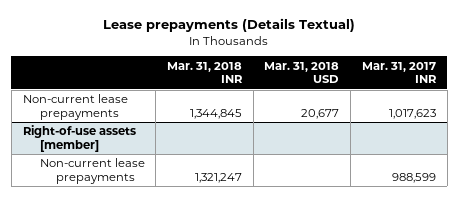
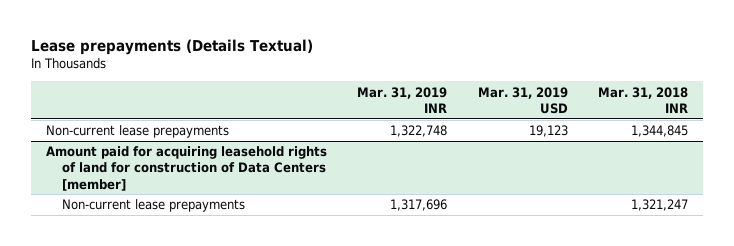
- | Mar. 31, 2018 INR | Mar. 31, 2018 USD | Mar. 31, 2017 INR
+ | Mar. 31, 2019 INR | Mar. 31, 2019 USD | Mar. 31, 2018 INR
- Right-of-use assets [member]
+ Amount paid for acquiring leasehold rights of land for construction of Data Centers [member]

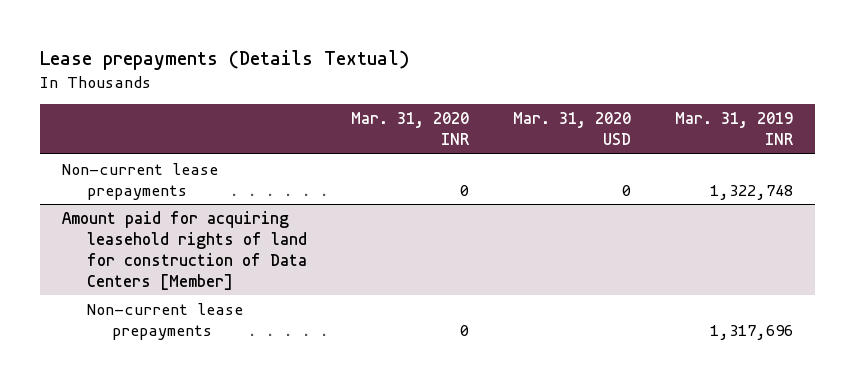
- | Mar. 31, 2019 INR | Mar. 31, 2019 USD | Mar. 31, 2018 INR
+ | Mar. 31, 2020 INR | Mar. 31, 2020 USD | Mar. 31, 2019 INR
- Amount paid for acquiring leasehold rights of land for construction of Data Centers [member]
+ Amount paid for acquiring leasehold rights of land for construction of Data Centers [Member]

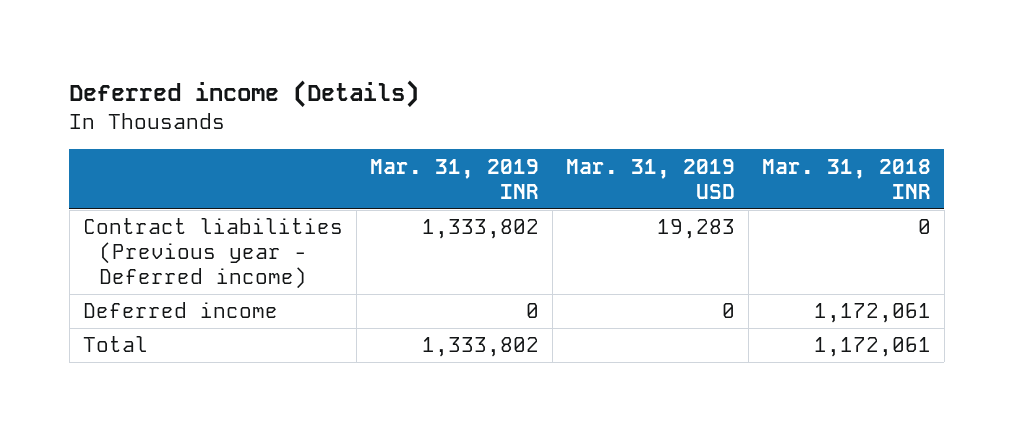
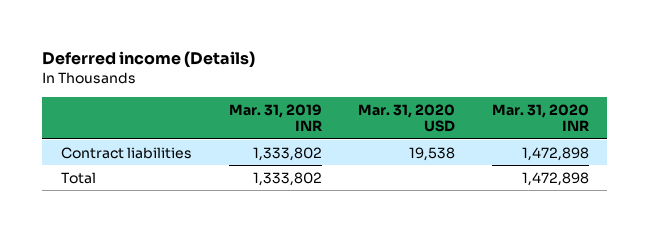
- | Mar. 31, 2019 INR | Mar. 31, 2019 USD | Mar. 31, 2018 INR
+ | Mar. 31, 2019 INR | Mar. 31, 2020 USD | Mar. 31, 2020 INR
- Contract liabilities (Previous year - Deferred income) | 1,333,802 | 19,283 | 0
- Deferred income | 0 | 0 | 1,172,061
+ Contract liabilities | 1,333,802 | 19,538 | 1,472,898

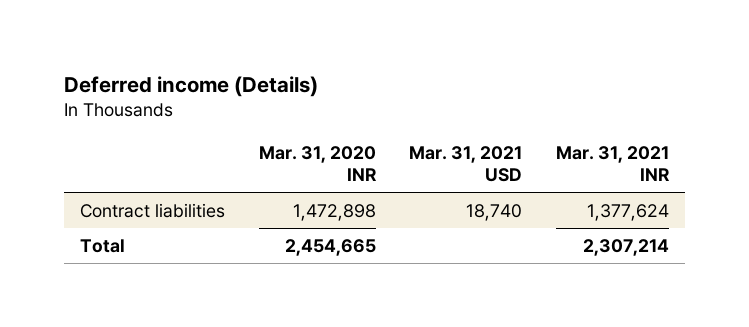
- | Mar. 31, 2019 INR | Mar. 31, 2020 USD | Mar. 31, 2020 INR
+ | Mar. 31, 2020 INR | Mar. 31, 2021 USD | Mar. 31, 2021 INR
- Total | 1,333,802 | | 1,472,898
+ Total | 2,454,665 | | 2,307,214

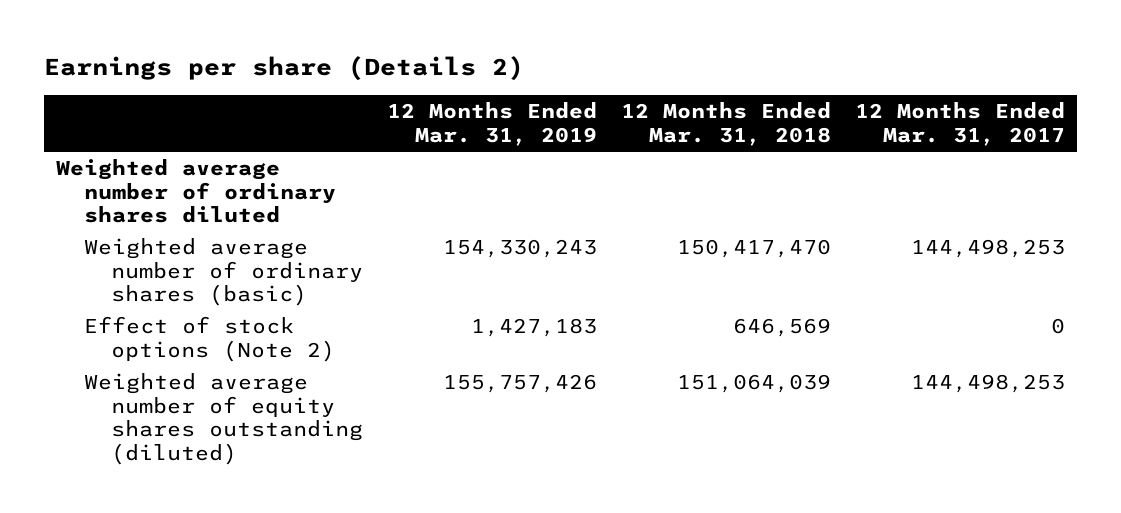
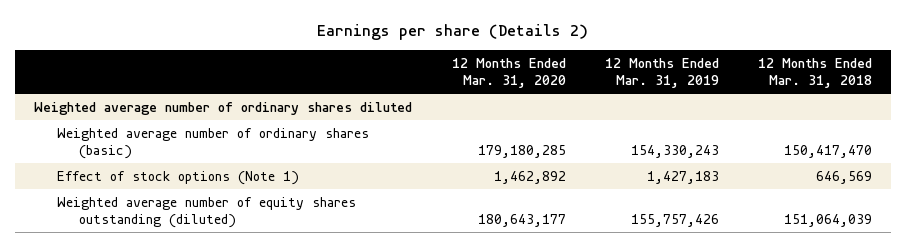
- | 12 Months Ended Mar. 31, 2019 | 12 Months Ended Mar. 31, 2018 | 12 Months Ended Mar. 31, 2017
+ | 12 Months Ended Mar. 31, 2020 | 12 Months Ended Mar. 31, 2019 | 12 Months Ended Mar. 31, 2018
- Effect of stock options (Note 2) | 1,427,183 | 646,569 | 0
+ Effect of stock options (Note 1) | 1,462,892 | 1,427,183 | 646,569

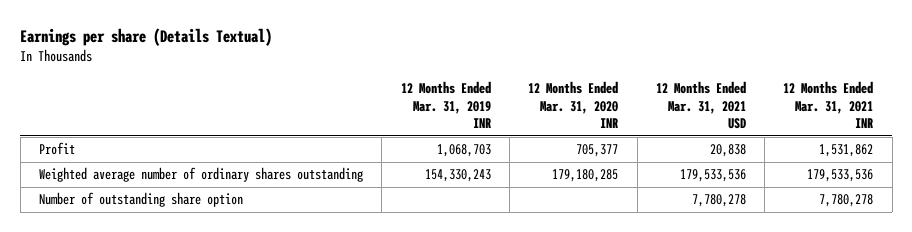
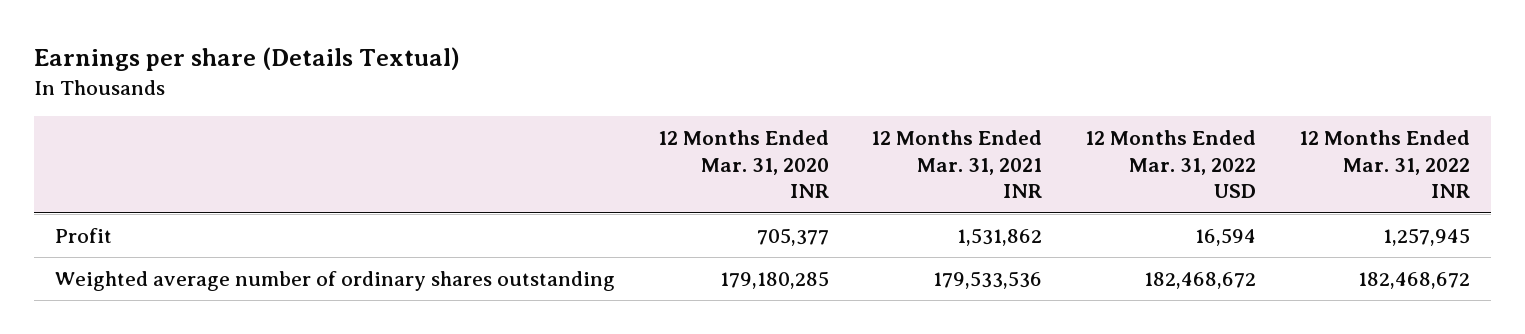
- | 12 Months Ended Mar. 31, 2019 INR | 12 Months Ended Mar. 31, 2020 INR | 12 Months Ended Mar. 31, 2021 USD | 12 Months Ended Mar. 31, 2021 INR
+ | 12 Months Ended Mar. 31, 2020 INR | 12 Months Ended Mar. 31, 2021 INR | 12 Months Ended Mar. 31, 2022 USD | 12 Months Ended Mar. 31, 2022 INR
- Number of outstanding share option | | | 7,780,278 | 7,780,278

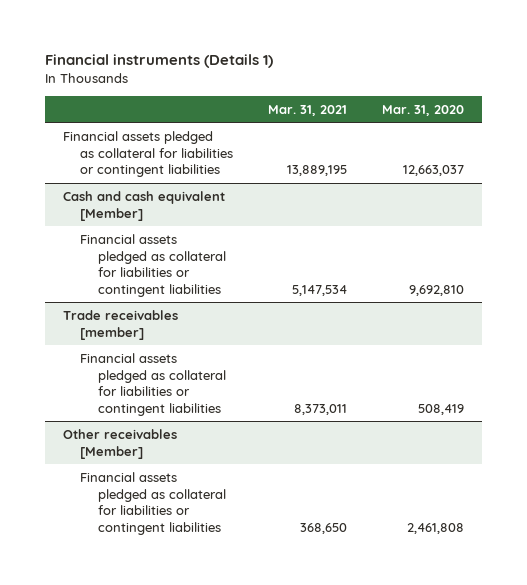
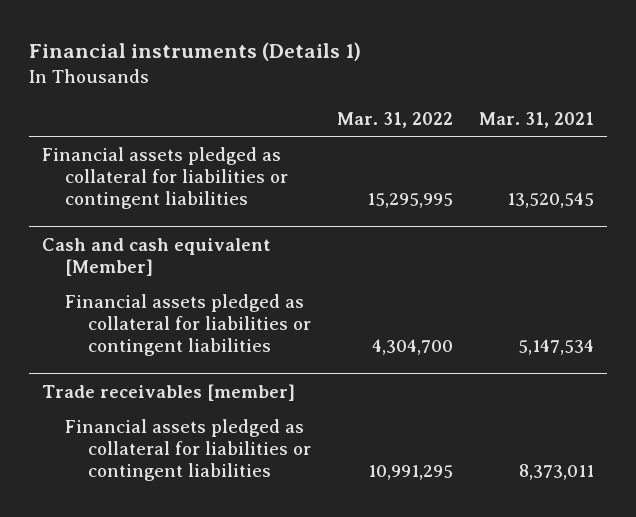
- | Mar. 31, 2021 | Mar. 31, 2020
+ | Mar. 31, 2022 | Mar. 31, 2021
- Financial assets pledged as collateral for liabilities or contingent liabilities | 13,889,195 | 12,663,037
+ Financial assets pledged as collateral for liabilities or contingent liabilities | 15,295,995 | 13,520,545
- Other receivables [Member]
- Financial assets pledged as collateral for liabilities or contingent liabilities | 368,650 | 2,461,808

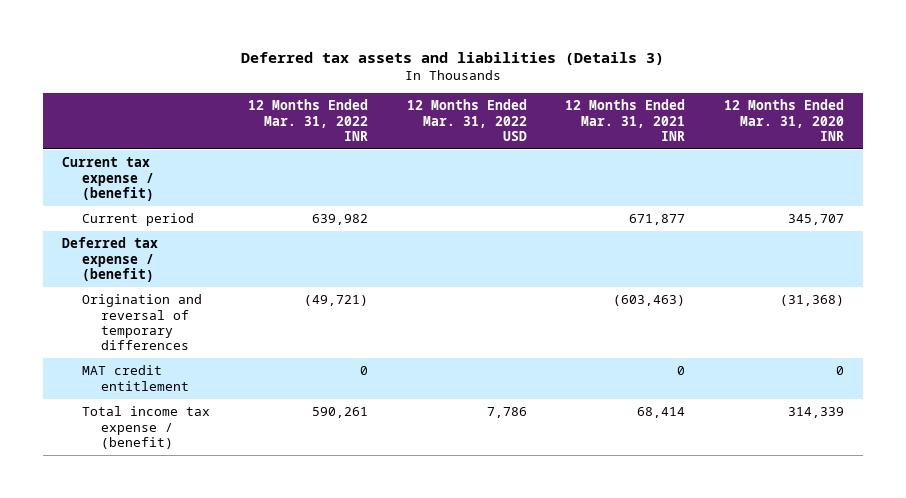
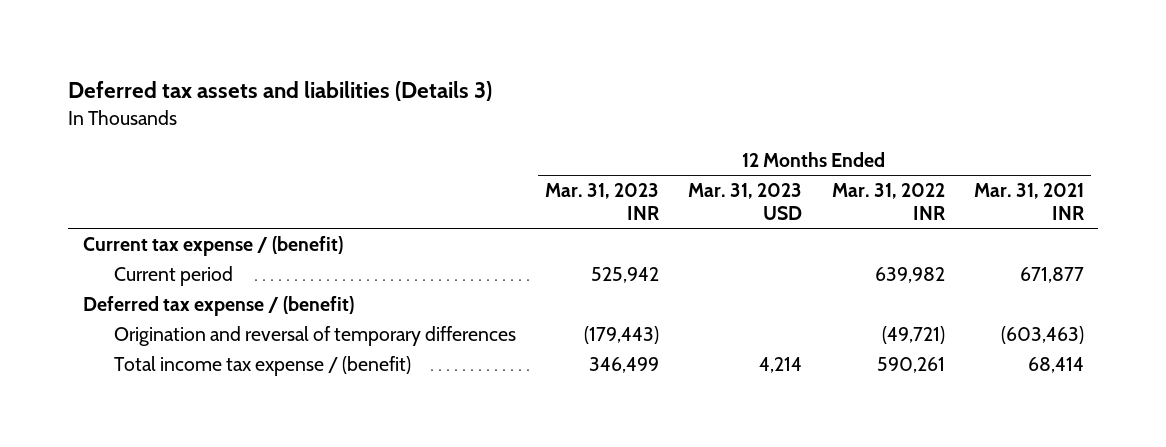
- | 12 Months Ended Mar. 31, 2022 INR | 12 Months Ended Mar. 31, 2022 USD | 12 Months Ended Mar. 31, 2021 INR | 12 Months Ended Mar. 31, 2020 INR
+ | 12 Months Ended Mar. 31, 2023 INR | 12 Months Ended Mar. 31, 2023 USD | 12 Months Ended Mar. 31, 2022 INR | 12 Months Ended Mar. 31, 2021 INR
- MAT credit entitlement | 0 | | 0 | 0

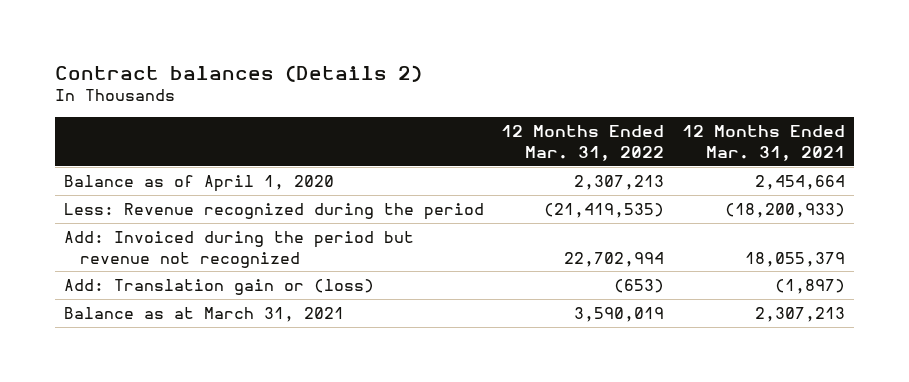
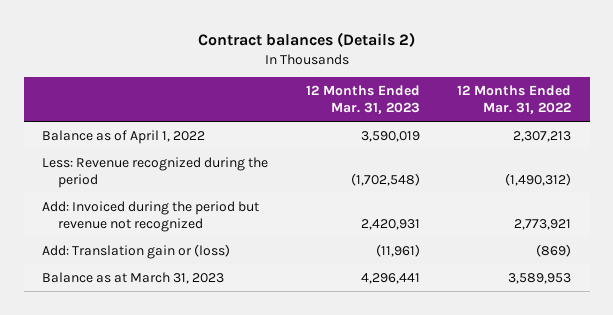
- | 12 Months Ended Mar. 31, 2022 | 12 Months Ended Mar. 31, 2021
+ | 12 Months Ended Mar. 31, 2023 | 12 Months Ended Mar. 31, 2022
- Balance as of April 1, 2020 | 2,307,213 | 2,454,664
- Less: Revenue recognized during the period | (21,419,535) | (18,200,933)
- Add: Invoiced during the period but revenue not recognized | 22,702,994 | 18,055,379
- Add: Translation gain or (loss) | (653) | (1,897)
- Balance as at March 31, 2021 | 3,590,019 | 2,307,213
+ Balance as of April 1, 2022 | 3,590,019 | 2,307,213
+ Less: Revenue recognized during the period | (1,702,548) | (1,490,312)
+ Add: Invoiced during the period but revenue not recognized | 2,420,931 | 2,773,921
+ Add: Translation gain or (loss) | (11,961) | (869)
+ Balance as at March 31, 2023 | 4,296,441 | 3,589,953

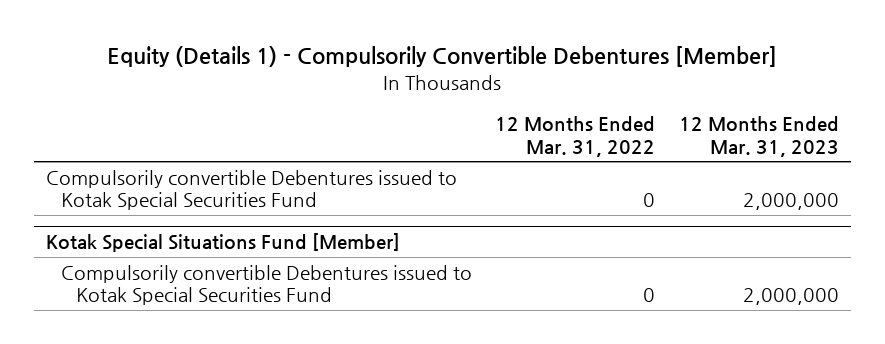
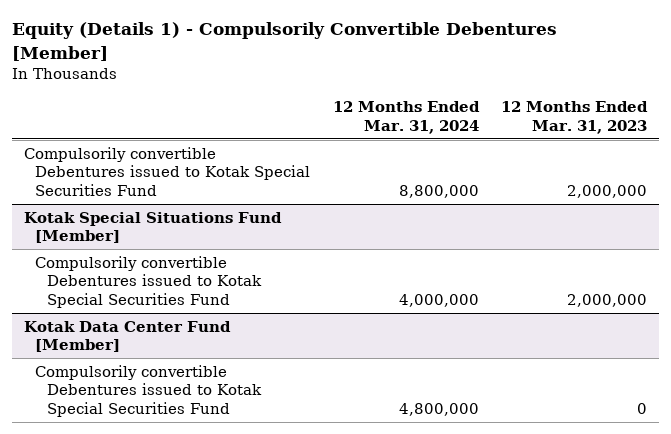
- | 12 Months Ended Mar. 31, 2022 | 12 Months Ended Mar. 31, 2023
+ | 12 Months Ended Mar. 31, 2024 | 12 Months Ended Mar. 31, 2023
+ Kotak Data Center Fund [Member]
+ Compulsorily convertible Debentures issued to Kotak Special Securities Fund | 4,800,000 | 0

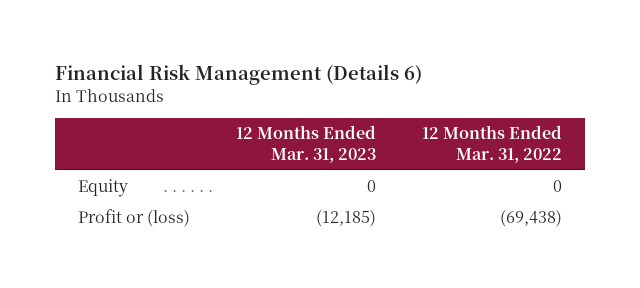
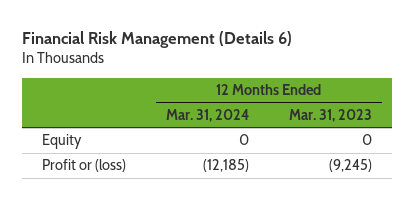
- | 12 Months Ended Mar. 31, 2023 | 12 Months Ended Mar. 31, 2022
+ | 12 Months Ended Mar. 31, 2024 | 12 Months Ended Mar. 31, 2023
- Profit or (loss) | (12,185) | (69,438)
+ Profit or (loss) | (12,185) | (9,245)

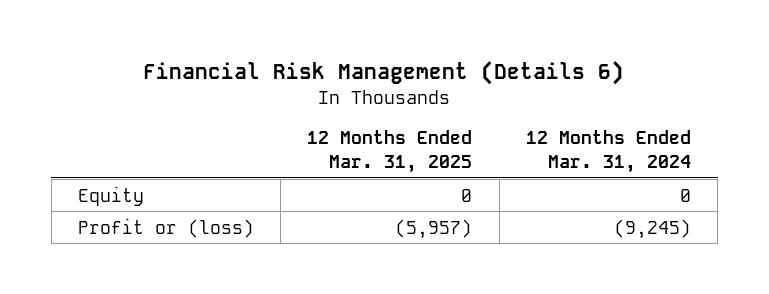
- | 12 Months Ended Mar. 31, 2024 | 12 Months Ended Mar. 31, 2023
+ | 12 Months Ended Mar. 31, 2025 | 12 Months Ended Mar. 31, 2024
- Profit or (loss) | (12,185) | (9,245)
+ Profit or (loss) | (5,957) | (9,245)

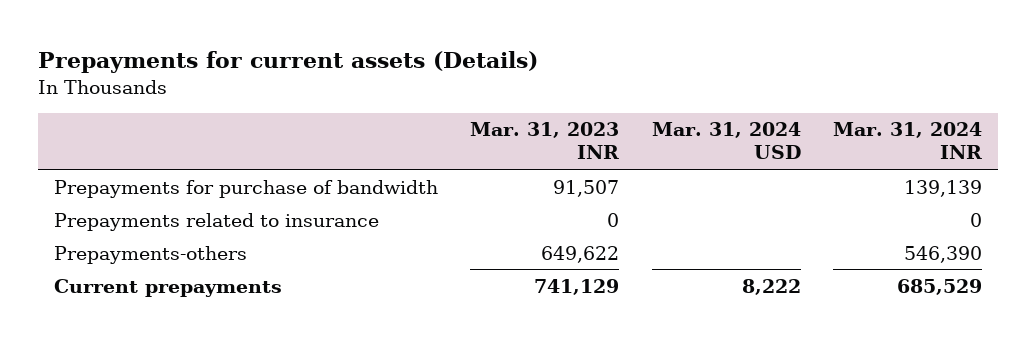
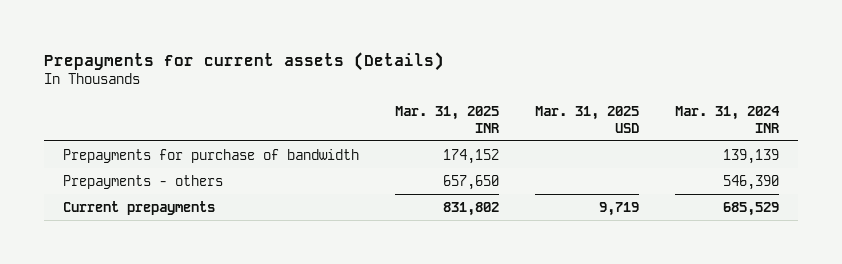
- | Mar. 31, 2023 INR | Mar. 31, 2024 USD | Mar. 31, 2024 INR
+ | Mar. 31, 2025 INR | Mar. 31, 2025 USD | Mar. 31, 2024 INR
- Prepayments related to insurance | 0 | | 0
- Prepayments-others | 649,622 | | 546,390
+ Prepayments - others | 657,650 | | 546,390

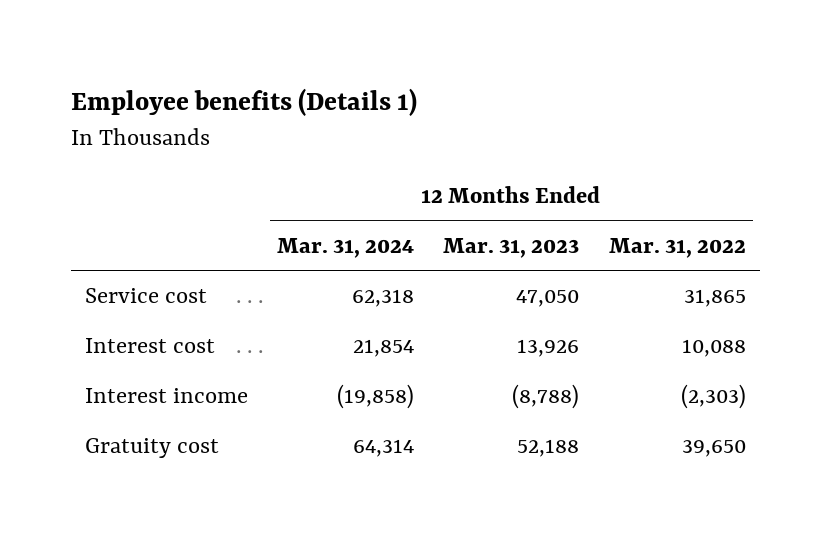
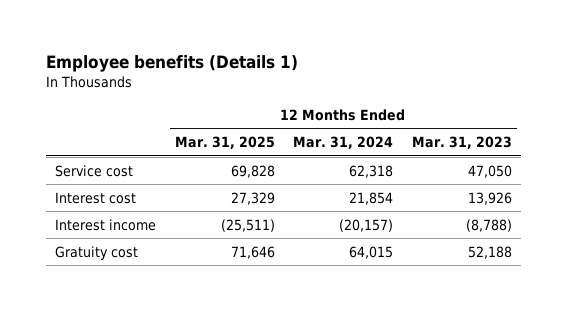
- | 12 Months Ended Mar. 31, 2024 | 12 Months Ended Mar. 31, 2023 | 12 Months Ended Mar. 31, 2022
+ | 12 Months Ended Mar. 31, 2025 | 12 Months Ended Mar. 31, 2024 | 12 Months Ended Mar. 31, 2023
- Interest income | (19,858) | (8,788) | (2,303)
- Gratuity cost | 64,314 | 52,188 | 39,650
+ Interest income | (25,511) | (20,157) | (8,788)
+ Gratuity cost | 71,646 | 64,015 | 52,188

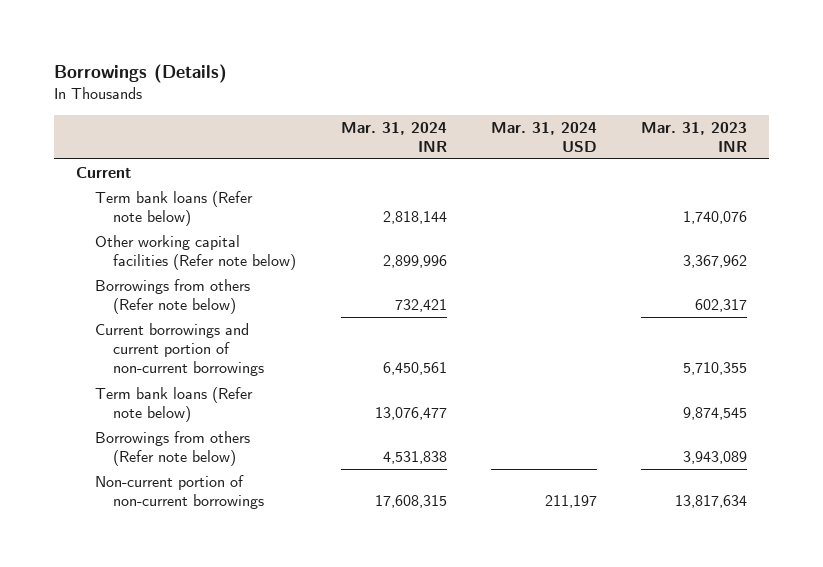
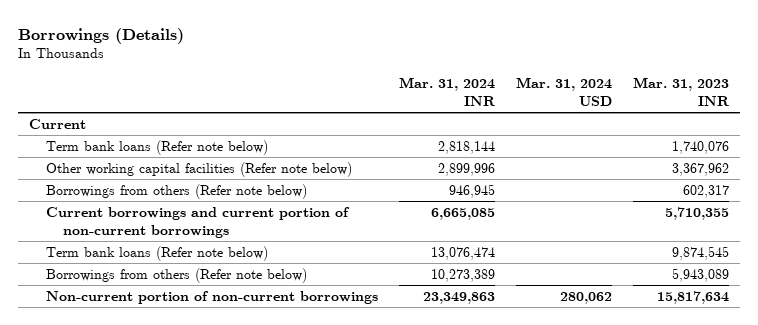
- Borrowings from others (Refer note below) | 732,421 | | 602,317
- Current borrowings and current portion of non-current borrowings | 6,450,561 | | 5,710,355
- Term bank loans (Refer note below) | 13,076,477 | | 9,874,545
- Borrowings from others (Refer note below) | 4,531,838 | | 3,943,089
- Non-current portion of non-current borrowings | 17,608,315 | 211,197 | 13,817,634
+ Borrowings from others (Refer note below) | 946,945 | | 602,317
+ Current borrowings and current portion of non-current borrowings | 6,665,085 | | 5,710,355
+ Term bank loans (Refer note below) | 13,076,474 | | 9,874,545
+ Borrowings from others (Refer note below) | 10,273,389 | | 5,943,089
+ Non-current portion of non-current borrowings | 23,349,863 | 280,062 | 15,817,634

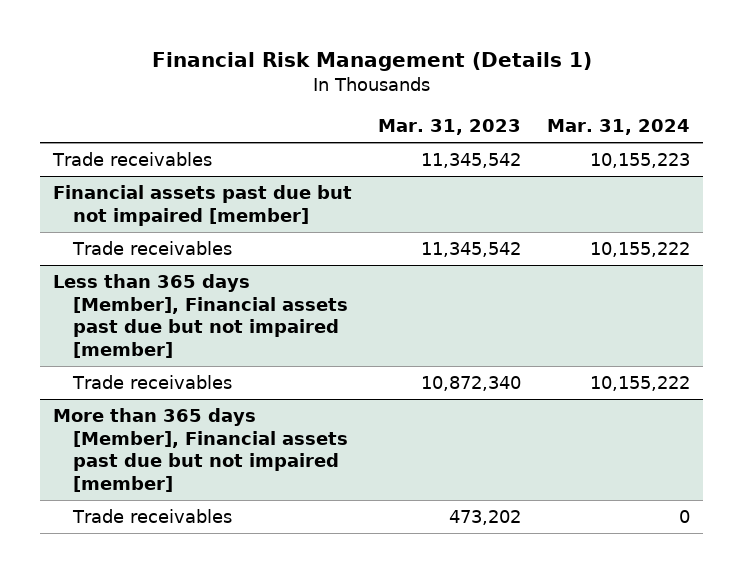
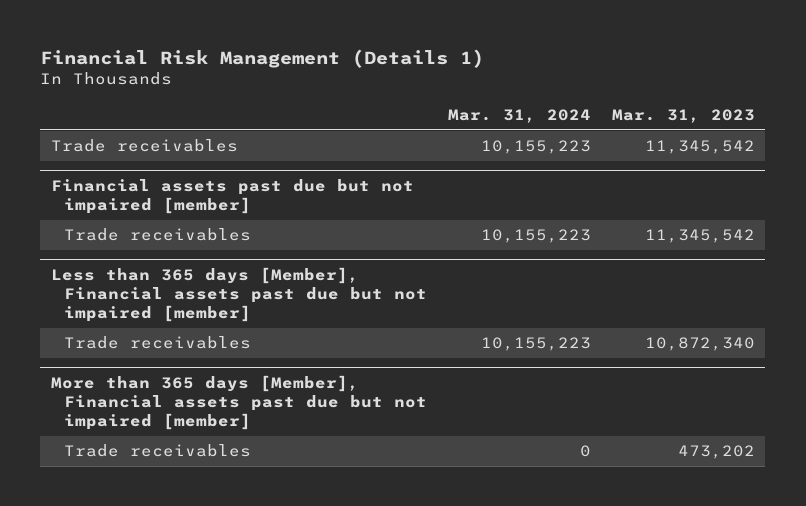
- | Mar. 31, 2023 | Mar. 31, 2024
+ | Mar. 31, 2024 | Mar. 31, 2023
@ Financial assets past due but not impaired [member]
- Trade receivables | 11,345,542 | 10,155,222
+ Trade receivables | 10,155,223 | 11,345,542
@ Less than 365 days [Member], Financial assets past due but not impaired [member]
- Trade receivables | 10,872,340 | 10,155,222
+ Trade receivables | 10,155,223 | 10,872,340

